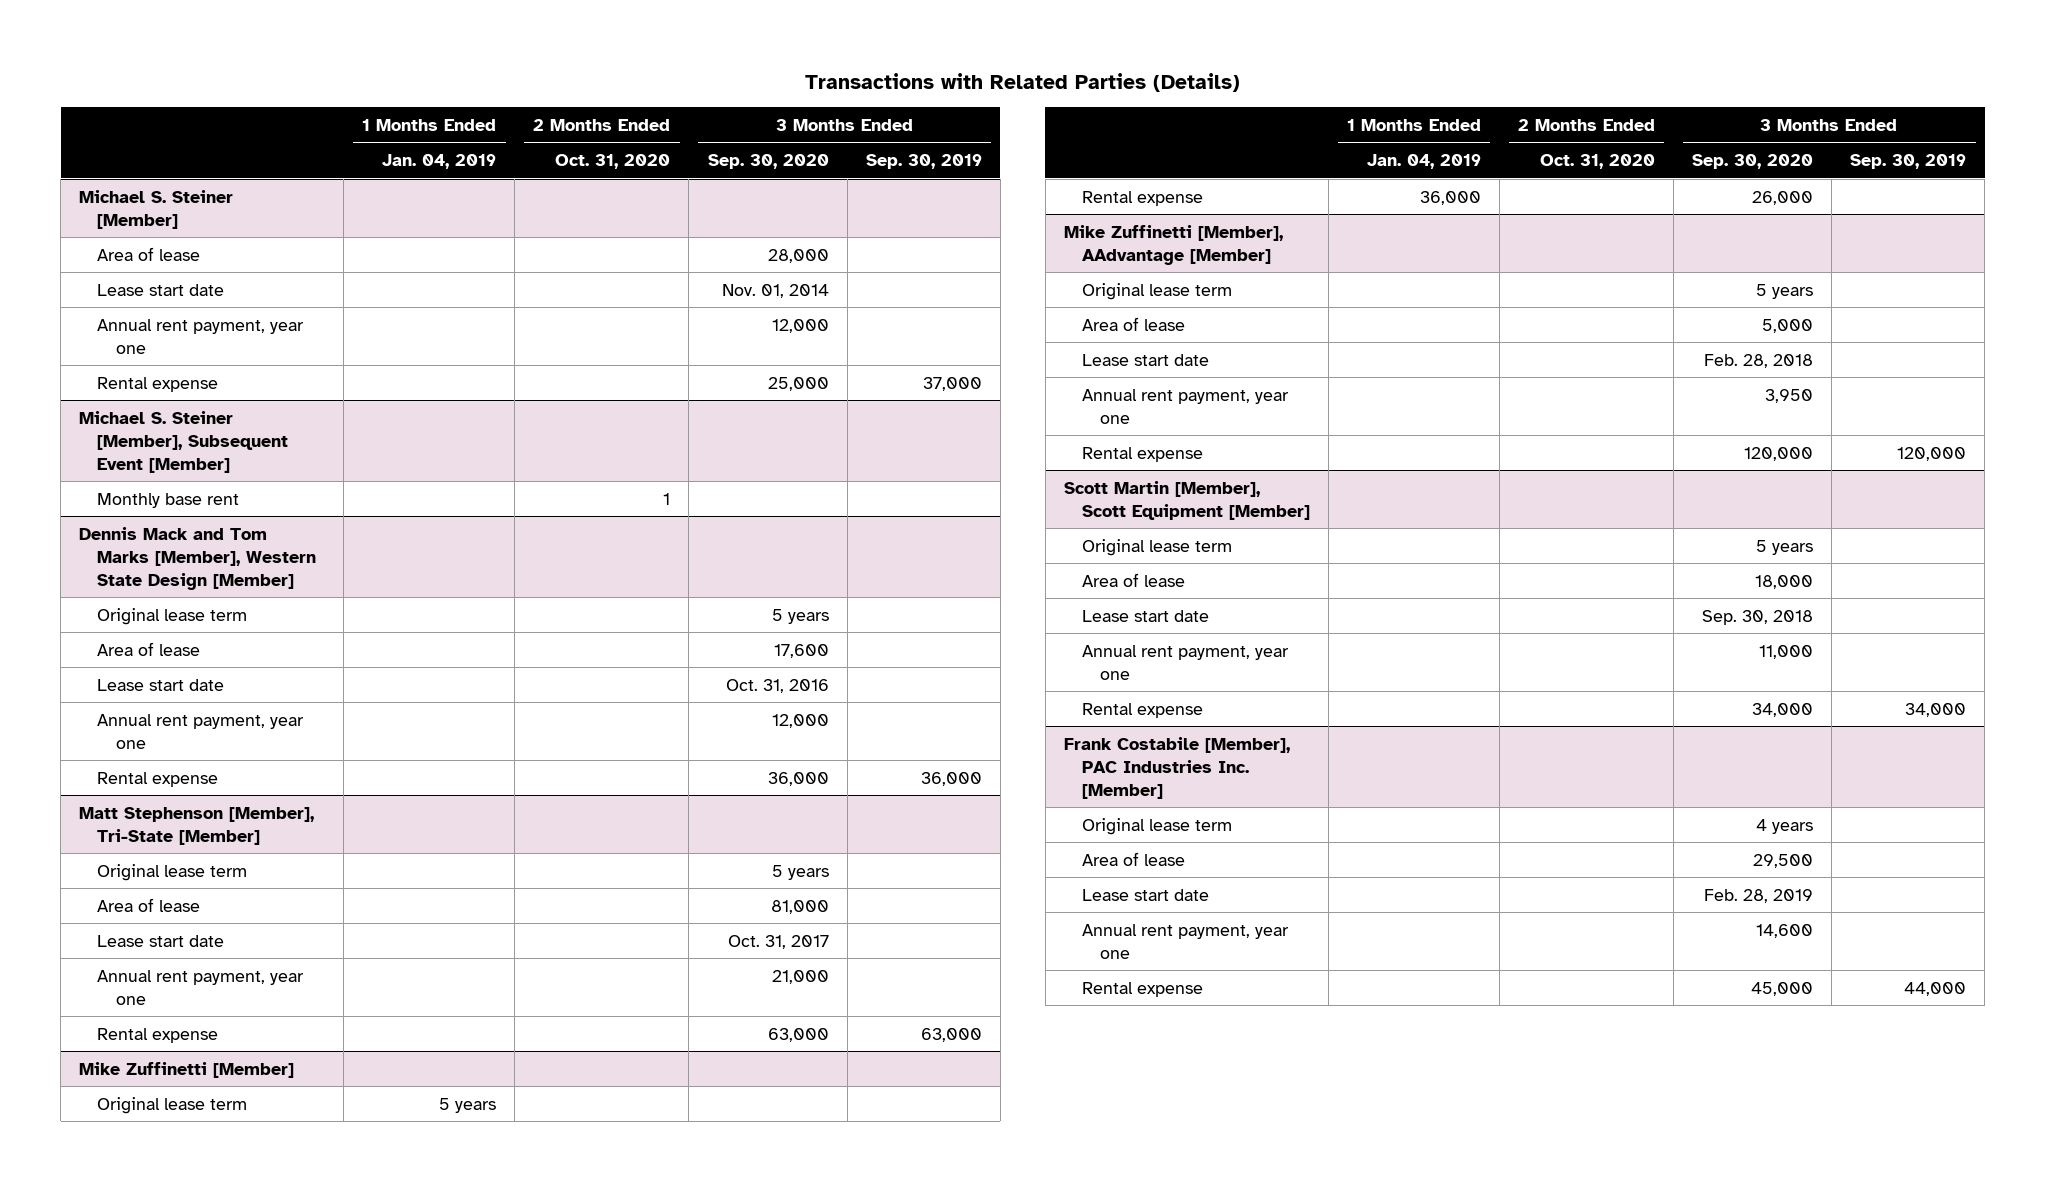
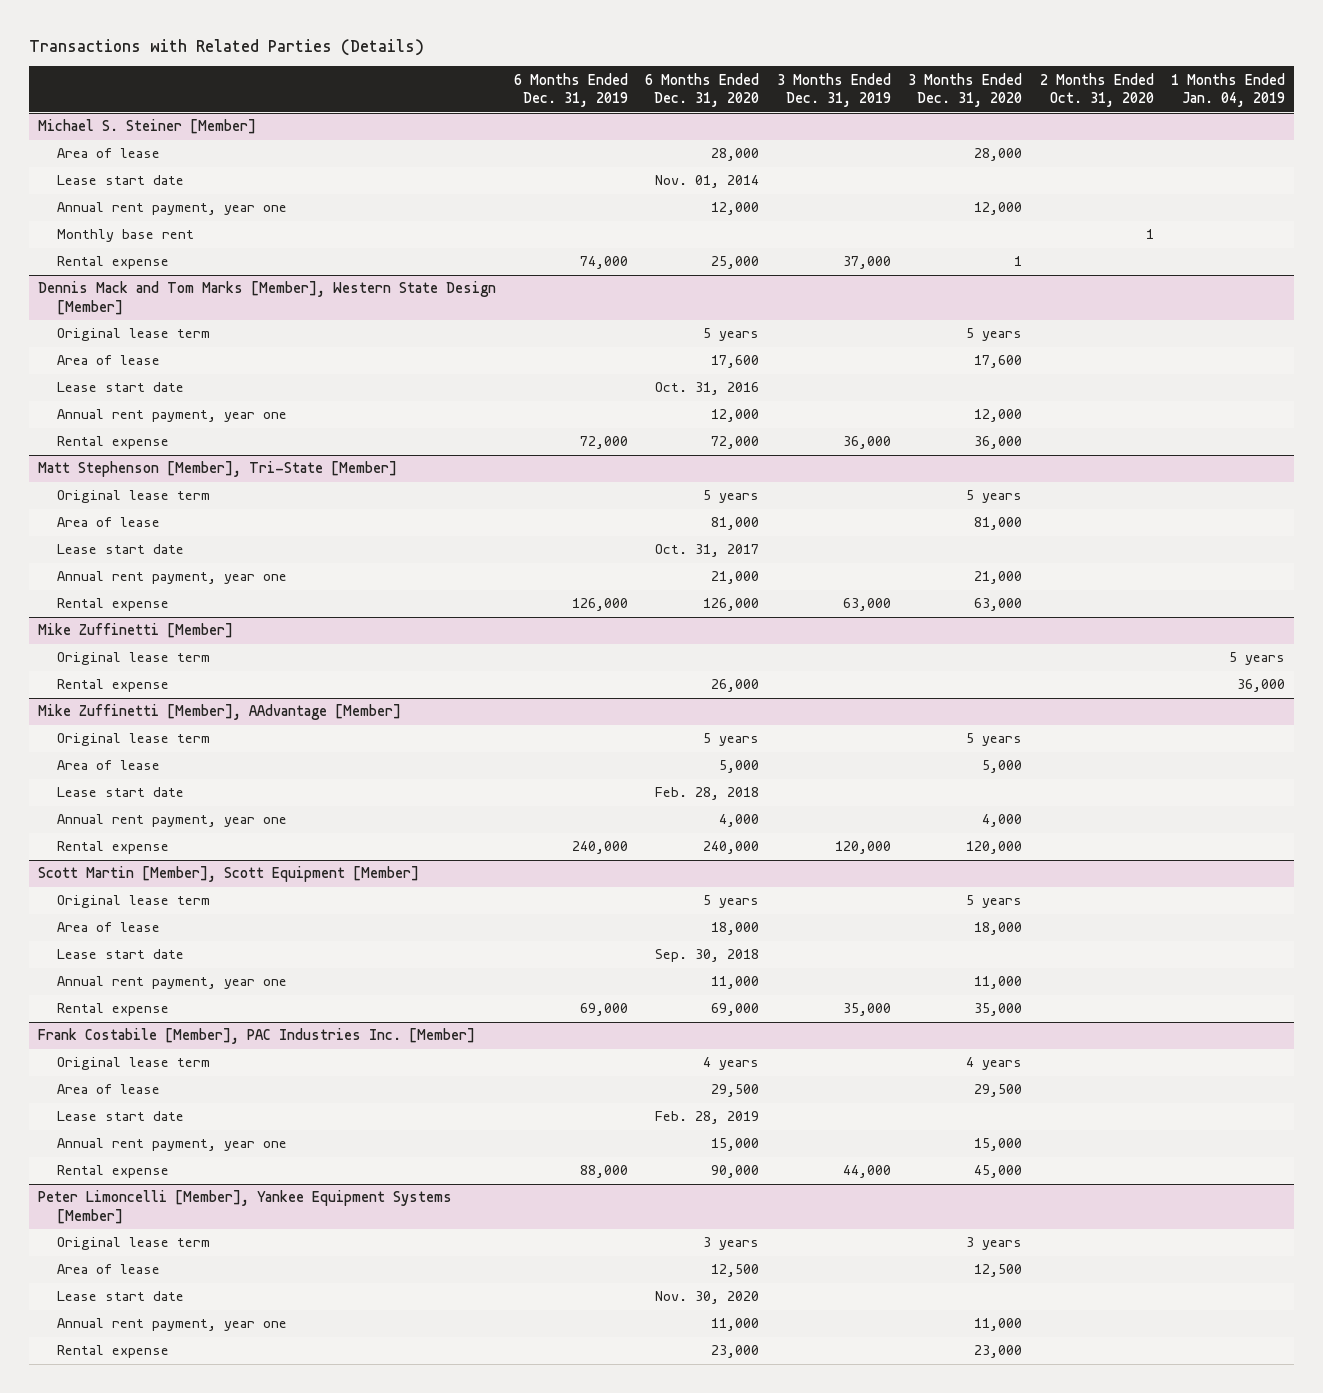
- | 1 Months Ended Jan. 04, 2019 | 2 Months Ended Oct. 31, 2020 | 3 Months Ended Sep. 30, 2020 | 3 Months Ended Sep. 30, 2019
+ | 6 Months Ended Dec. 31, 2019 | 6 Months Ended Dec. 31, 2020 | 3 Months Ended Dec. 31, 2019 | 3 Months Ended Dec. 31, 2020 | 2 Months Ended Oct. 31, 2020 | 1 Months Ended Jan. 04, 2019
@ Michael S. Steiner [Member]
+ Monthly base rent | | | | | 1 |
- Michael S. Steiner [Member], Subsequent Event [Member]
- Monthly base rent | | 1 | |
+ Peter Limoncelli [Member], Yankee Equipment Systems [Member]
+ Original lease term | | 3 years | | 3 years | |
+ Area of lease | | 12,500 | | 12,500 | |
+ Lease start date | | Nov. 30, 2020 | | | |
+ Annual rent payment, year one | | 11,000 | | 11,000 | |
+ Rental expense | | 23,000 | | 23,000 | |

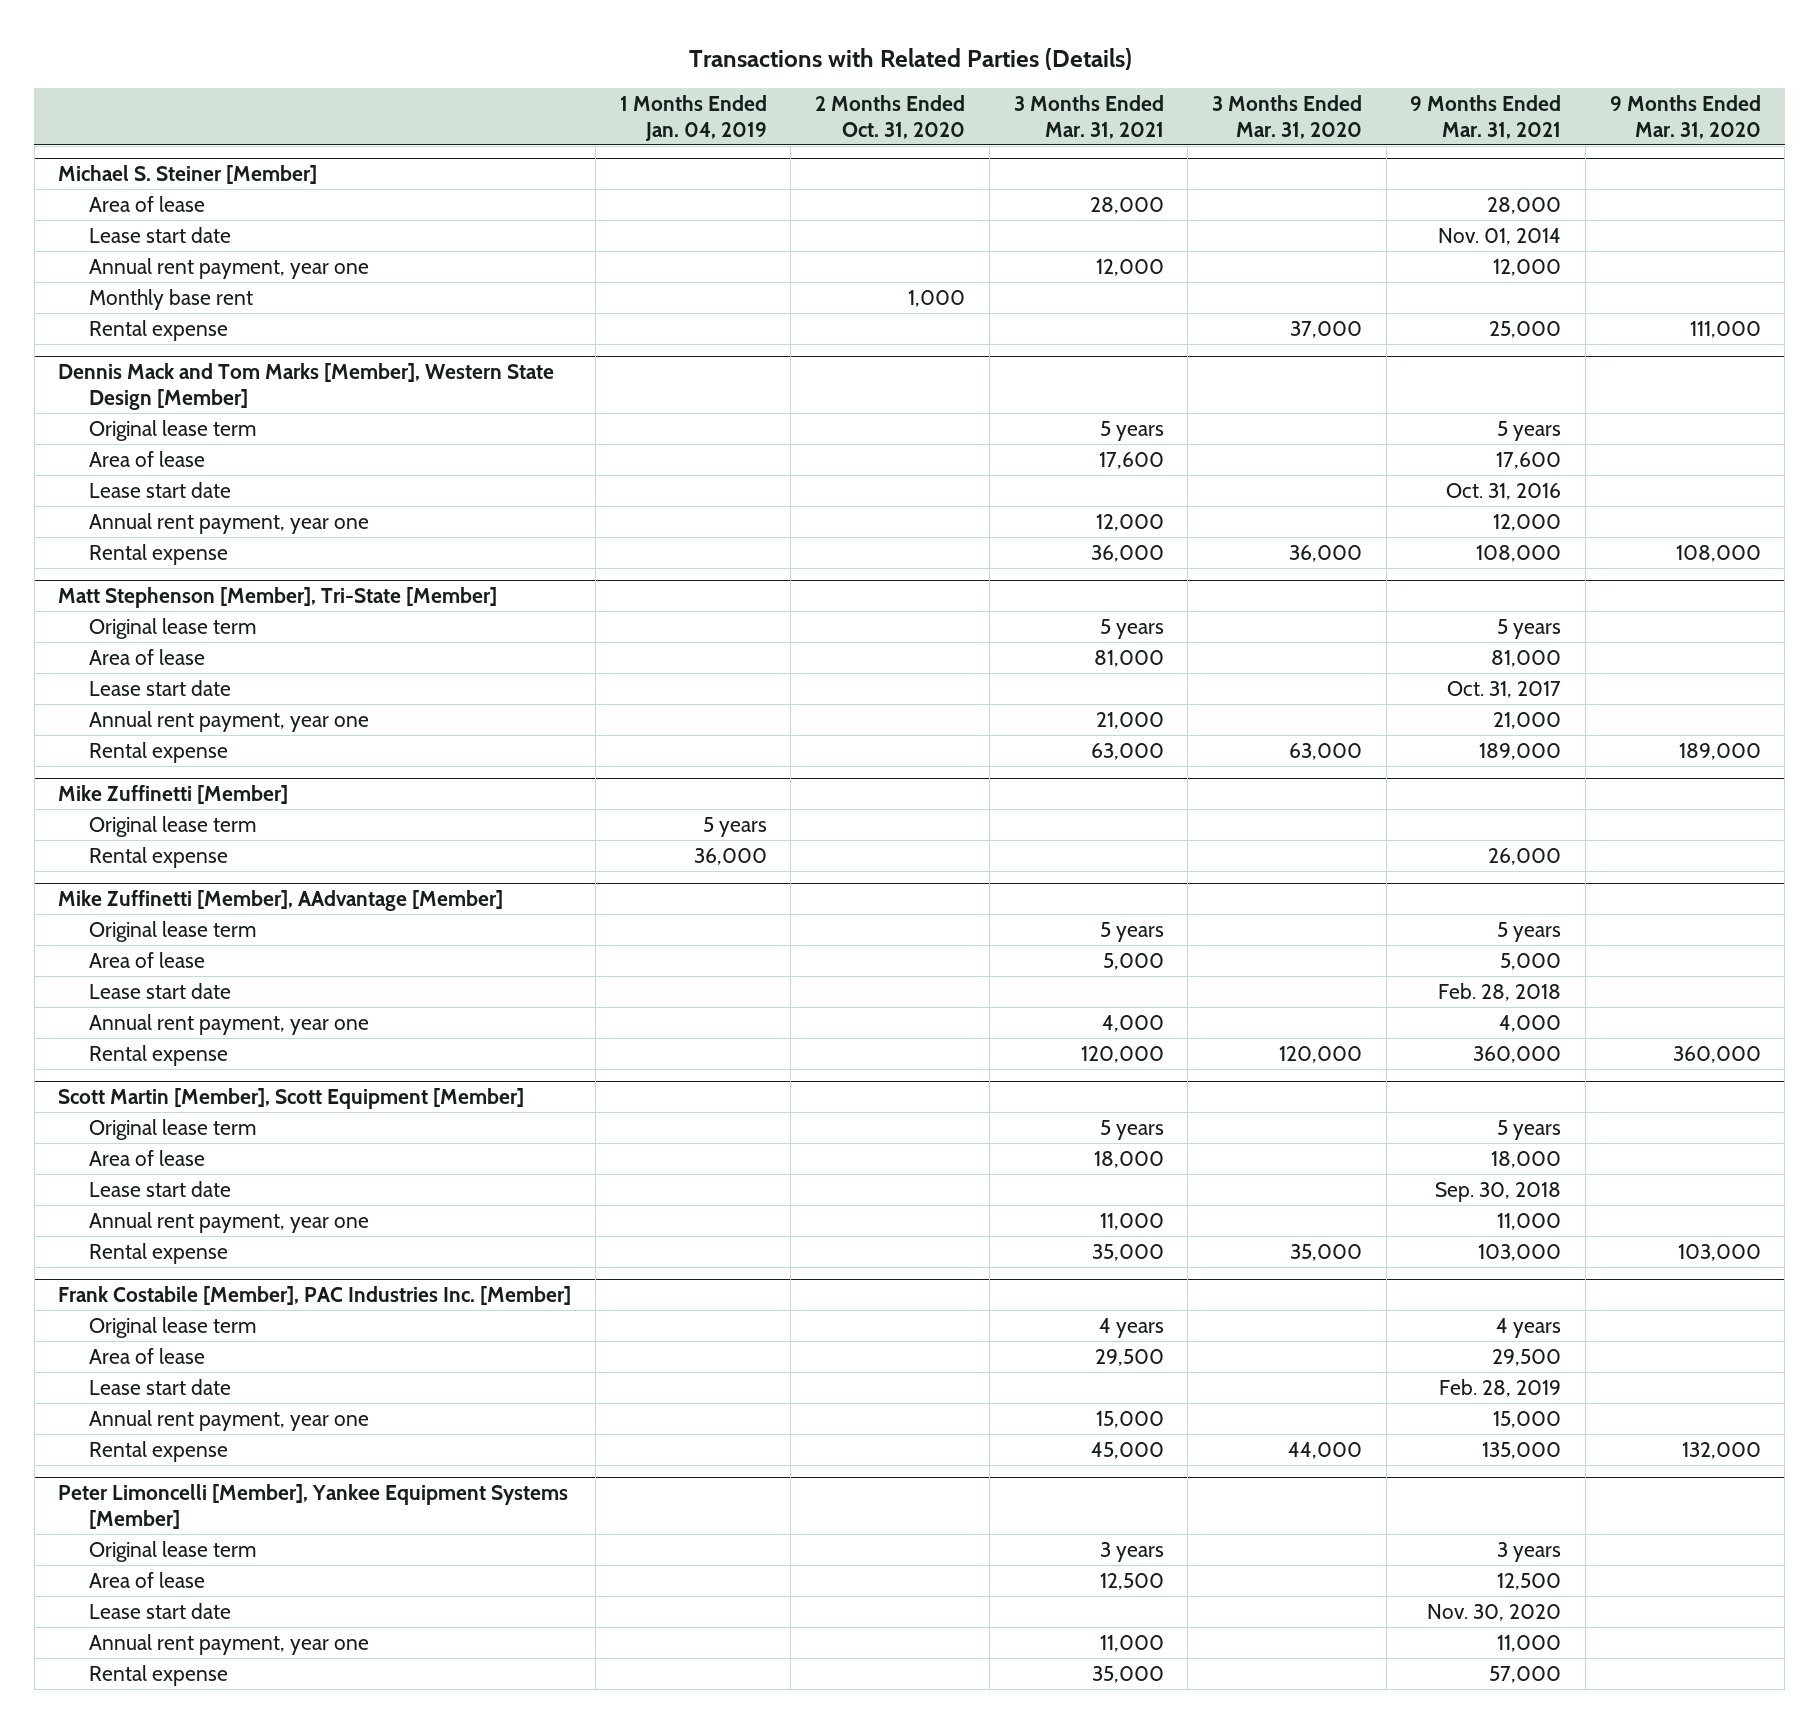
- | 6 Months Ended Dec. 31, 2019 | 6 Months Ended Dec. 31, 2020 | 3 Months Ended Dec. 31, 2019 | 3 Months Ended Dec. 31, 2020 | 2 Months Ended Oct. 31, 2020 | 1 Months Ended Jan. 04, 2019
+ | 1 Months Ended Jan. 04, 2019 | 2 Months Ended Oct. 31, 2020 | 3 Months Ended Mar. 31, 2021 | 3 Months Ended Mar. 31, 2020 | 9 Months Ended Mar. 31, 2021 | 9 Months Ended Mar. 31, 2020
@ Michael S. Steiner [Member]
- Monthly base rent | | | | | 1 |
+ Monthly base rent | | 1,000 | | | |

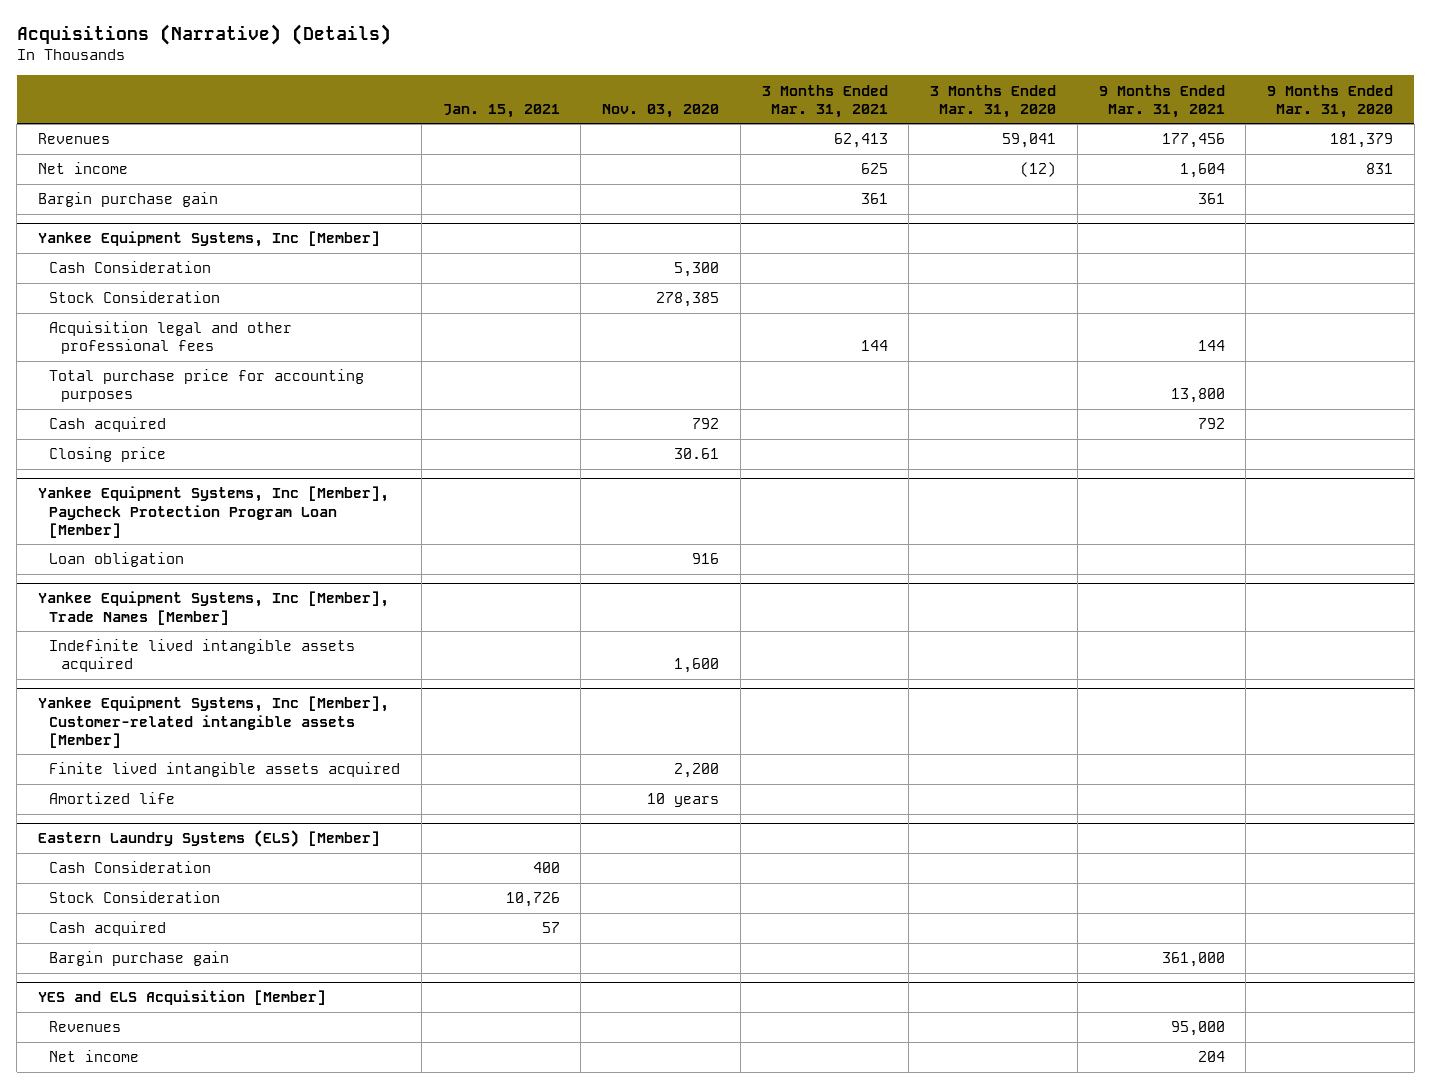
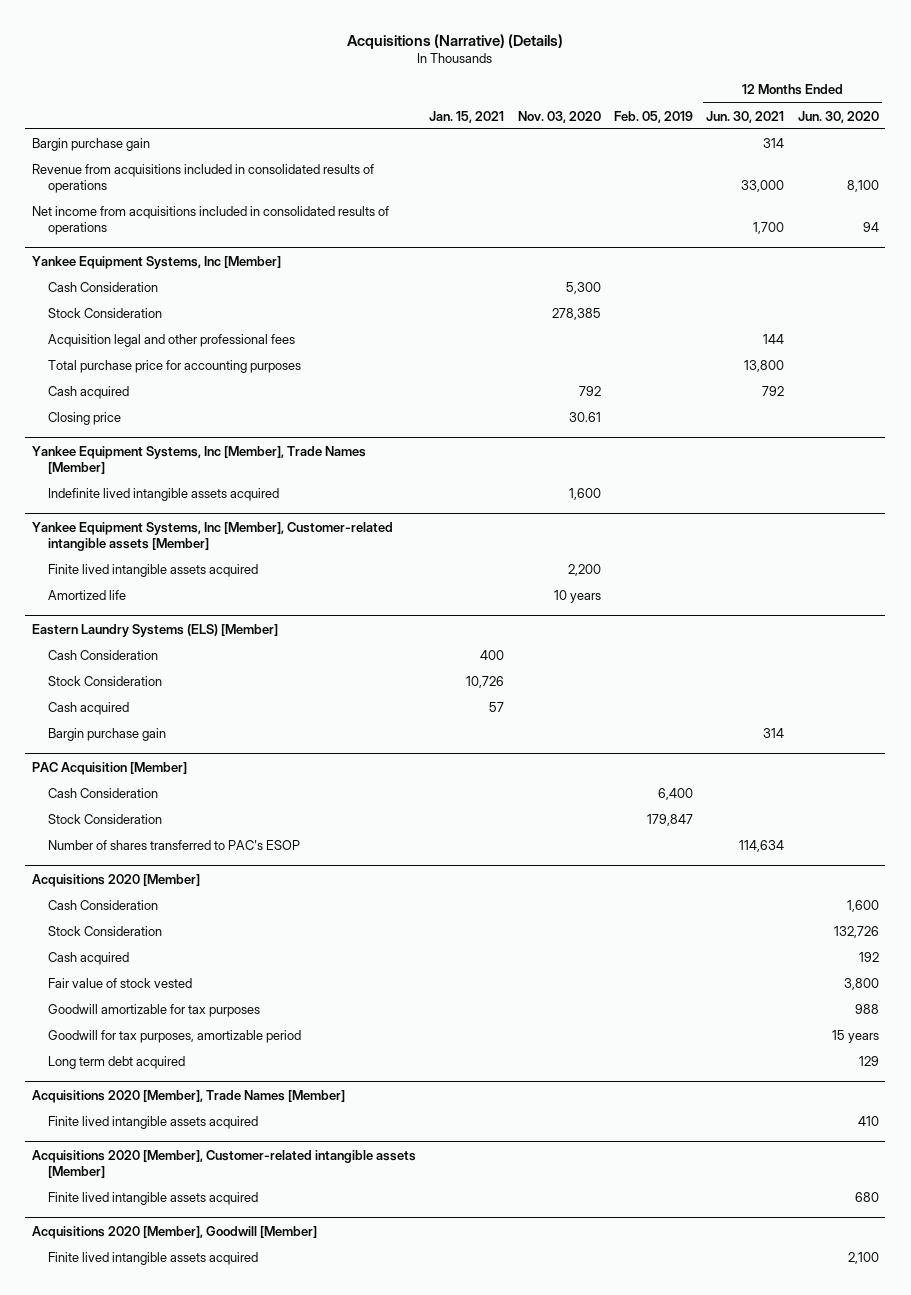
- | Jan. 15, 2021 | Nov. 03, 2020 | 3 Months Ended Mar. 31, 2021 | 3 Months Ended Mar. 31, 2020 | 9 Months Ended Mar. 31, 2021 | 9 Months Ended Mar. 31, 2020
+ | Jan. 15, 2021 | Nov. 03, 2020 | Feb. 05, 2019 | 12 Months Ended Jun. 30, 2021 | 12 Months Ended Jun. 30, 2020
- Revenues | | | 62,413 | 59,041 | 177,456 | 181,379
- Net income | | | 625 | (12) | 1,604 | 831
+ Revenue from acquisitions included in consolidated results of operations | | | | 33,000 | 8,100
+ Net income from acquisitions included in consolidated results of operations | | | | 1,700 | 94
- Yankee Equipment Systems, Inc [Member], Paycheck Protection Program Loan [Member]
- Loan obligation | | 916 | | | |
- YES and ELS Acquisition [Member]
- Revenues | | | | | 95,000 |
- Net income | | | | | 204 |
+ PAC Acquisition [Member]
+ Cash Consideration | | | 6,400 | |
+ Stock Consideration | | | 179,847 | |
+ Number of shares transferred to PAC's ESOP | | | | 114,634 |
+ Acquisitions 2020 [Member]
+ Cash Consideration | | | | | 1,600
+ Stock Consideration | | | | | 132,726
+ Cash acquired | | | | | 192
+ Fair value of stock vested | | | | | 3,800
+ Goodwill amortizable for tax purposes | | | | | 988
+ Goodwill for tax purposes, amortizable period | | | | | 15 years
+ Long term debt acquired | | | | | 129
+ Acquisitions 2020 [Member], Trade Names [Member]
+ Finite lived intangible assets acquired | | | | | 410
+ Acquisitions 2020 [Member], Customer-related intangible assets [Member]
+ Finite lived intangible assets acquired | | | | | 680
+ Acquisitions 2020 [Member], Goodwill [Member]
+ Finite lived intangible assets acquired | | | | | 2,100

